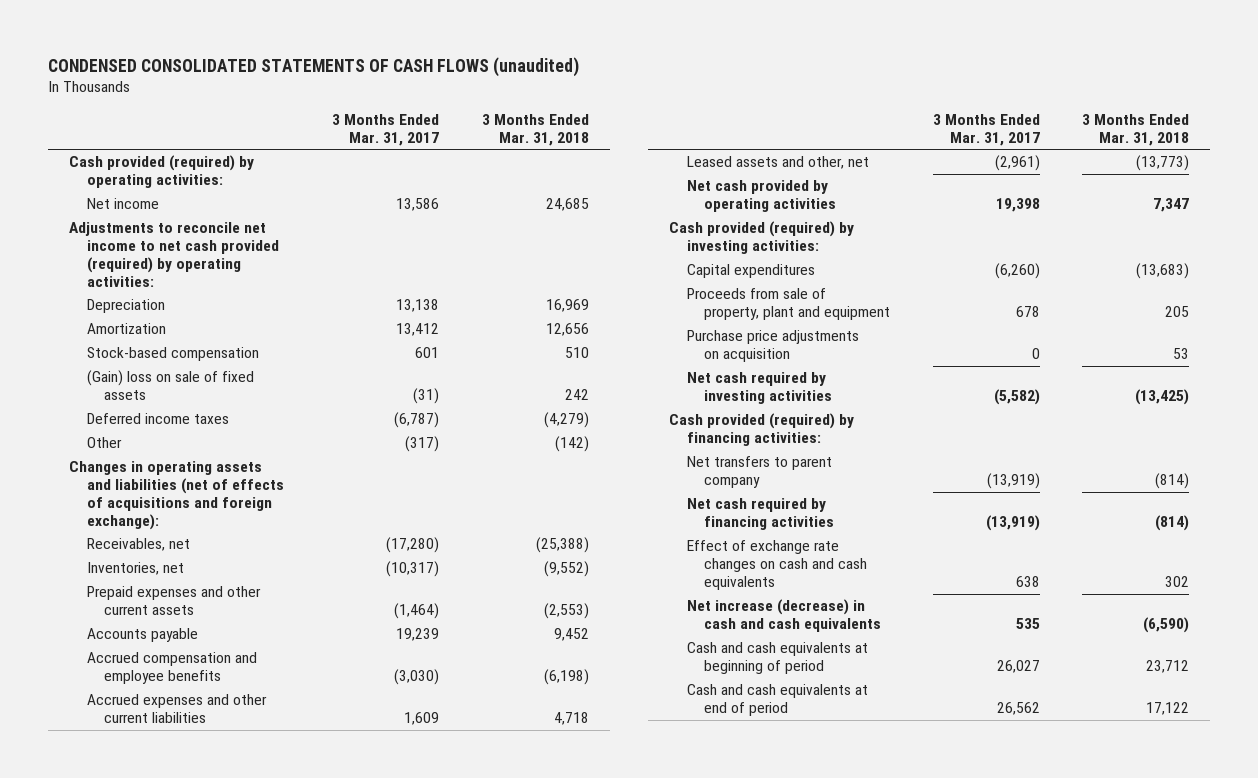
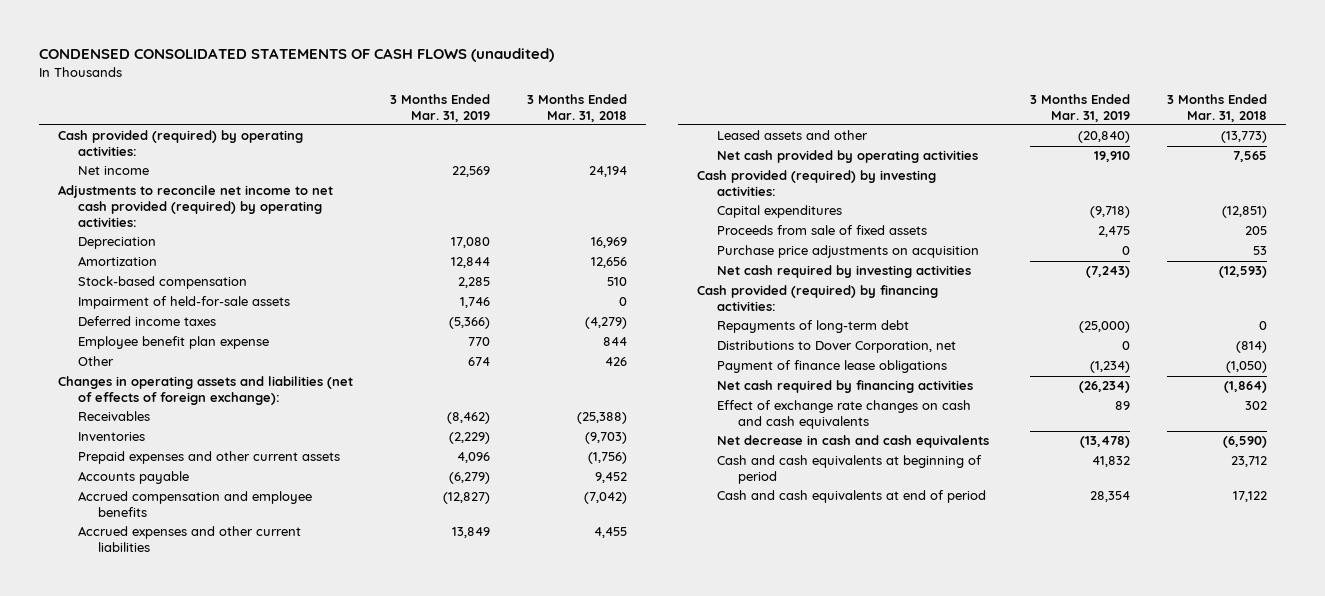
- | 3 Months Ended Mar. 31, 2017 | 3 Months Ended Mar. 31, 2018
+ | 3 Months Ended Mar. 31, 2019 | 3 Months Ended Mar. 31, 2018
- Net income | 13,586 | 24,685
+ Net income | 22,569 | 24,194
- (Gain) loss on sale of fixed assets | (31) | 242
+ Impairment of held-for-sale assets | 1,746 | 0
- Other | (317) | (142)
- Changes in operating assets and liabilities (net of effects of acquisitions and foreign exchange):
- Receivables, net | (17,280) | (25,388)
- Inventories, net | (10,317) | (9,552)
- Prepaid expenses and other current assets | (1,464) | (2,553)
+ Employee benefit plan expense | 770 | 844
+ Other | 674 | 426
+ Changes in operating assets and liabilities (net of effects of foreign exchange):
+ Receivables | (8,462) | (25,388)
+ Inventories | (2,229) | (9,703)
+ Prepaid expenses and other current assets | 4,096 | (1,756)
- Accrued compensation and employee benefits | (3,030) | (6,198)
- Accrued expenses and other current liabilities | 1,609 | 4,718
- Leased assets and other, net | (2,961) | (13,773)
- Net cash provided by operating activities | 19,398 | 7,347
+ Accrued compensation and employee benefits | (12,827) | (7,042)
+ Accrued expenses and other current liabilities | 13,849 | 4,455
+ Leased assets and other | (20,840) | (13,773)
+ Net cash provided by operating activities | 19,910 | 7,565
- Capital expenditures | (6,260) | (13,683)
- Proceeds from sale of property, plant and equipment | 678 | 205
+ Capital expenditures | (9,718) | (12,851)
+ Proceeds from sale of fixed assets | 2,475 | 205
- Net cash required by investing activities | (5,582) | (13,425)
+ Net cash required by investing activities | (7,243) | (12,593)
- Net transfers to parent company | (13,919) | (814)
- Net cash required by financing activities | (13,919) | (814)
+ Repayments of long-term debt | (25,000) | 0
+ Distributions to Dover Corporation, net | 0 | (814)
+ Payment of finance lease obligations | (1,234) | (1,050)
+ Net cash required by financing activities | (26,234) | (1,864)
- Net increase (decrease) in cash and cash equivalents | 535 | (6,590)
+ Net decrease in cash and cash equivalents | (13,478) | (6,590)

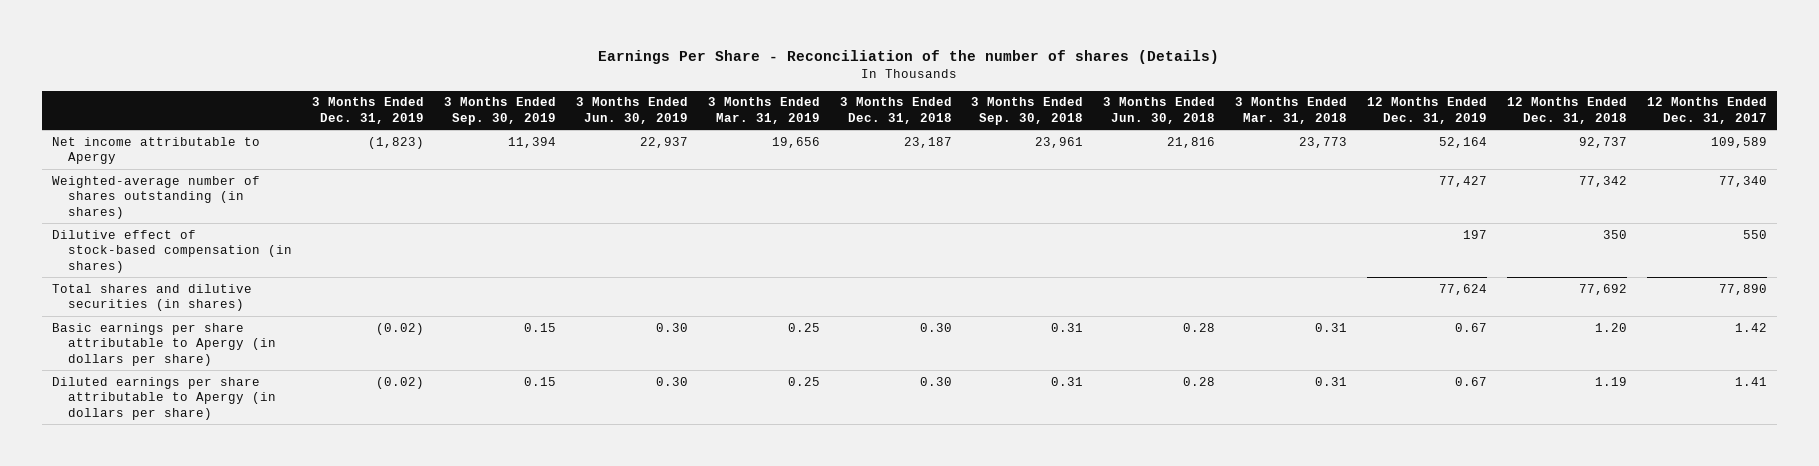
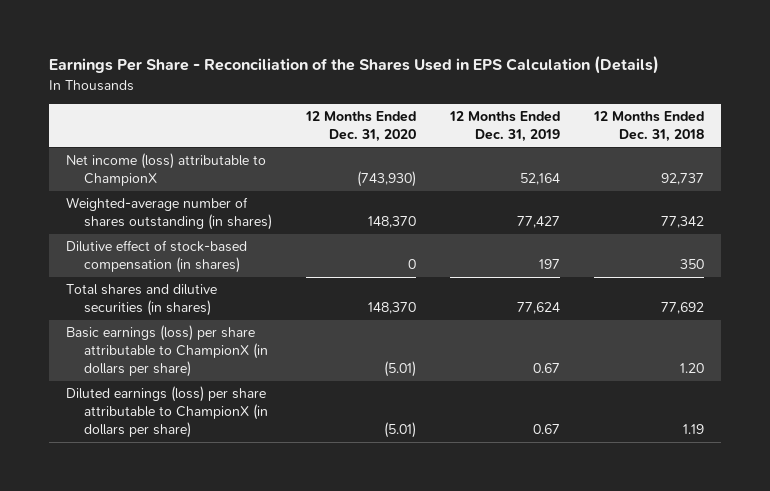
- Earnings Per Share - Reconciliation of the number of shares (Details)
+ Earnings Per Share - Reconciliation of the Shares Used in EPS Calculation (Details)
- | 3 Months Ended Dec. 31, 2019 | 3 Months Ended Sep. 30, 2019 | 3 Months Ended Jun. 30, 2019 | 3 Months Ended Mar. 31, 2019 | 3 Months Ended Dec. 31, 2018 | 3 Months Ended Sep. 30, 2018 | 3 Months Ended Jun. 30, 2018 | 3 Months Ended Mar. 31, 2018 | 12 Months Ended Dec. 31, 2019 | 12 Months Ended Dec. 31, 2018 | 12 Months Ended Dec. 31, 2017
+ | 12 Months Ended Dec. 31, 2020 | 12 Months Ended Dec. 31, 2019 | 12 Months Ended Dec. 31, 2018
- Net income attributable to Apergy | (1,823) | 11,394 | 22,937 | 19,656 | 23,187 | 23,961 | 21,816 | 23,773 | 52,164 | 92,737 | 109,589
+ Net income (loss) attributable to ChampionX | (743,930) | 52,164 | 92,737
- Basic earnings per share attributable to Apergy (in dollars per share) | (0.02) | 0.15 | 0.30 | 0.25 | 0.30 | 0.31 | 0.28 | 0.31 | 0.67 | 1.20 | 1.42
- Diluted earnings per share attributable to Apergy (in dollars per share) | (0.02) | 0.15 | 0.30 | 0.25 | 0.30 | 0.31 | 0.28 | 0.31 | 0.67 | 1.19 | 1.41
+ Basic earnings (loss) per share attributable to ChampionX (in dollars per share) | (5.01) | 0.67 | 1.20
+ Diluted earnings (loss) per share attributable to ChampionX (in dollars per share) | (5.01) | 0.67 | 1.19

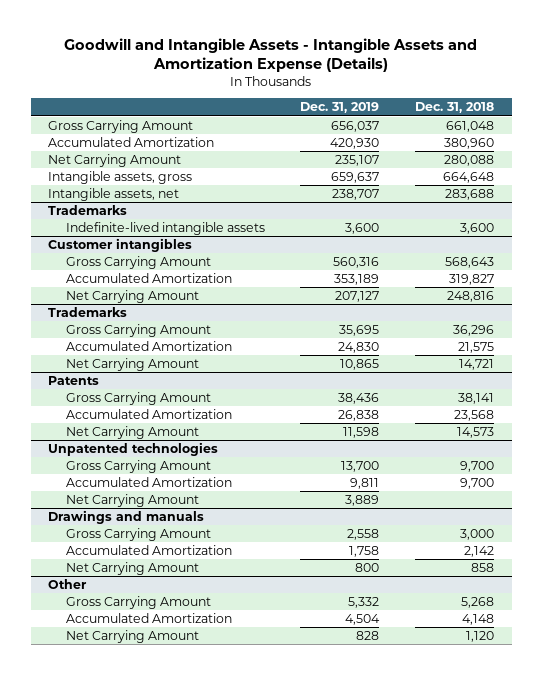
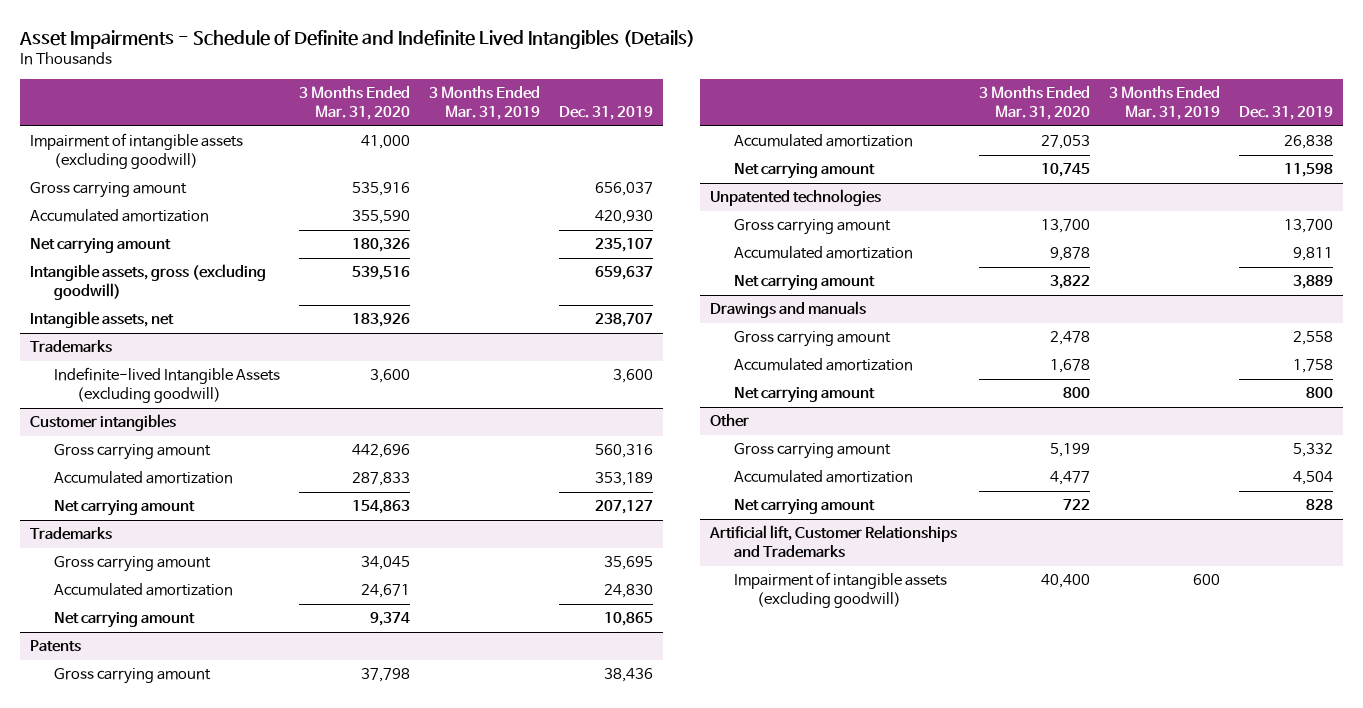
- Goodwill and Intangible Assets - Intangible Assets and Amortization Expense (Details)
+ Asset Impairments - Schedule of Definite and Indefinite Lived Intangibles (Details)
- | Dec. 31, 2019 | Dec. 31, 2018
+ | 3 Months Ended Mar. 31, 2020 | 3 Months Ended Mar. 31, 2019 | Dec. 31, 2019
- Gross Carrying Amount | 656,037 | 661,048
- Accumulated Amortization | 420,930 | 380,960
- Net Carrying Amount | 235,107 | 280,088
- Intangible assets, gross | 659,637 | 664,648
+ Impairment of intangible assets (excluding goodwill) | 41,000 | |
+ Gross carrying amount | 535,916 | | 656,037
+ Accumulated amortization | 355,590 | | 420,930
+ Net carrying amount | 180,326 | | 235,107
+ Intangible assets, gross (excluding goodwill) | 539,516 | | 659,637
@ Trademarks
- Indefinite-lived intangible assets | 3,600 | 3,600
+ Indefinite-lived Intangible Assets (excluding goodwill) | 3,600 | | 3,600
@ Customer intangibles
- Gross Carrying Amount | 560,316 | 568,643
- Accumulated Amortization | 353,189 | 319,827
- Net Carrying Amount | 207,127 | 248,816
+ Gross carrying amount | 442,696 | | 560,316
+ Accumulated amortization | 287,833 | | 353,189
+ Net carrying amount | 154,863 | | 207,127
@ Trademarks
- Gross Carrying Amount | 35,695 | 36,296
- Accumulated Amortization | 24,830 | 21,575
- Net Carrying Amount | 10,865 | 14,721
+ Gross carrying amount | 34,045 | | 35,695
+ Accumulated amortization | 24,671 | | 24,830
+ Net carrying amount | 9,374 | | 10,865
@ Patents
- Gross Carrying Amount | 38,436 | 38,141
- Accumulated Amortization | 26,838 | 23,568
- Net Carrying Amount | 11,598 | 14,573
+ Gross carrying amount | 37,798 | | 38,436
+ Accumulated amortization | 27,053 | | 26,838
+ Net carrying amount | 10,745 | | 11,598
@ Unpatented technologies
- Gross Carrying Amount | 13,700 | 9,700
- Accumulated Amortization | 9,811 | 9,700
- Net Carrying Amount | 3,889 |
+ Gross carrying amount | 13,700 | | 13,700
+ Accumulated amortization | 9,878 | | 9,811
+ Net carrying amount | 3,822 | | 3,889
@ Drawings and manuals
- Gross Carrying Amount | 2,558 | 3,000
- Accumulated Amortization | 1,758 | 2,142
- Net Carrying Amount | 800 | 858
+ Gross carrying amount | 2,478 | | 2,558
+ Accumulated amortization | 1,678 | | 1,758
+ Net carrying amount | 800 | | 800
@ Other
- Gross Carrying Amount | 5,332 | 5,268
- Accumulated Amortization | 4,504 | 4,148
- Net Carrying Amount | 828 | 1,120
+ Gross carrying amount | 5,199 | | 5,332
+ Accumulated amortization | 4,477 | | 4,504
+ Net carrying amount | 722 | | 828
+ Artificial lift, Customer Relationships and Trademarks
+ Impairment of intangible assets (excluding goodwill) | 40,400 | 600 |

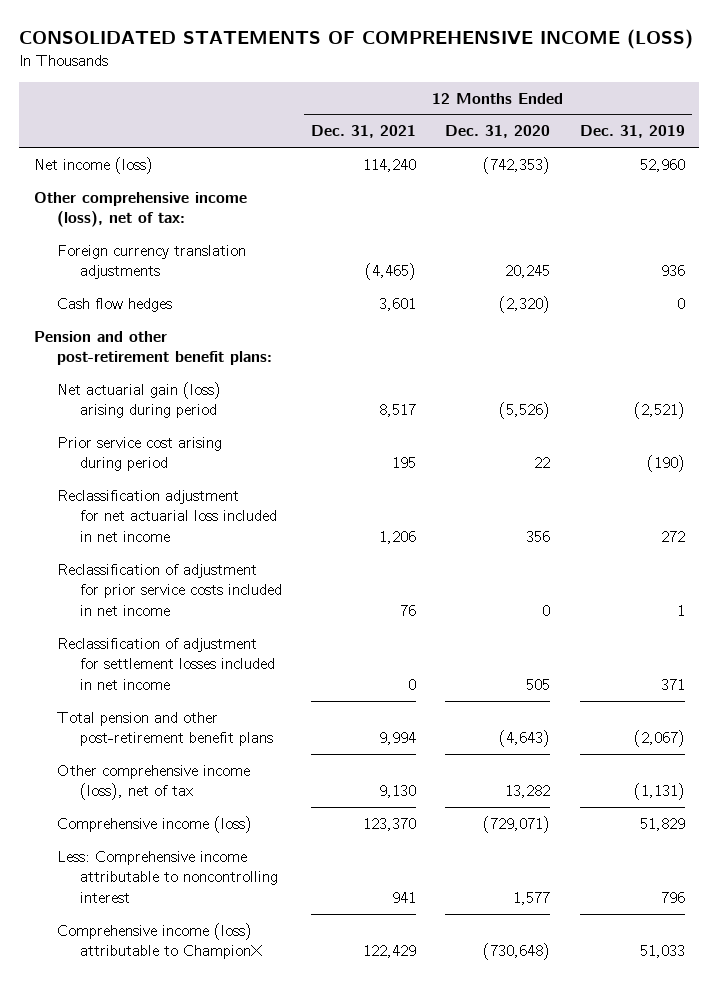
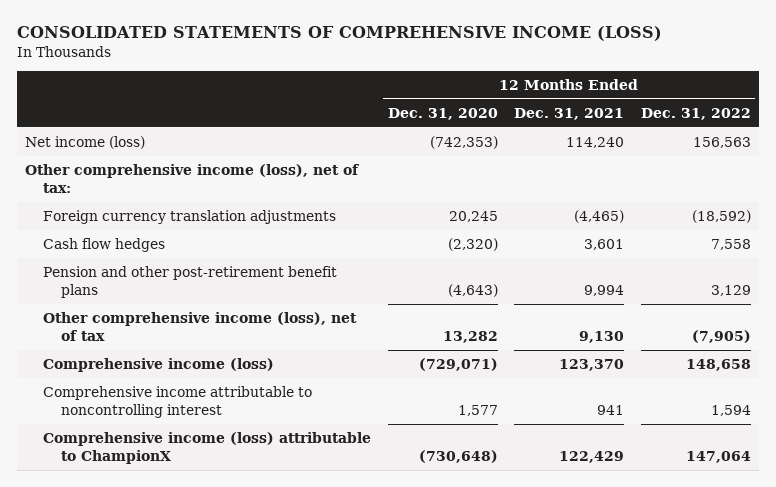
- | 12 Months Ended Dec. 31, 2021 | 12 Months Ended Dec. 31, 2020 | 12 Months Ended Dec. 31, 2019
+ | 12 Months Ended Dec. 31, 2020 | 12 Months Ended Dec. 31, 2021 | 12 Months Ended Dec. 31, 2022
- Pension and other post-retirement benefit plans:
- Net actuarial gain (loss) arising during period | 8,517 | (5,526) | (2,521)
- Prior service cost arising during period | 195 | 22 | (190)
- Reclassification adjustment for net actuarial loss included in net income | 1,206 | 356 | 272
- Reclassification of adjustment for prior service costs included in net income | 76 | 0 | 1
- Reclassification of adjustment for settlement losses included in net income | 0 | 505 | 371
- Total pension and other post-retirement benefit plans | 9,994 | (4,643) | (2,067)
+ Pension and other post-retirement benefit plans | (4,643) | 9,994 | 3,129
- Less: Comprehensive income attributable to noncontrolling interest | 941 | 1,577 | 796
+ Comprehensive income attributable to noncontrolling interest | 1,577 | 941 | 1,594

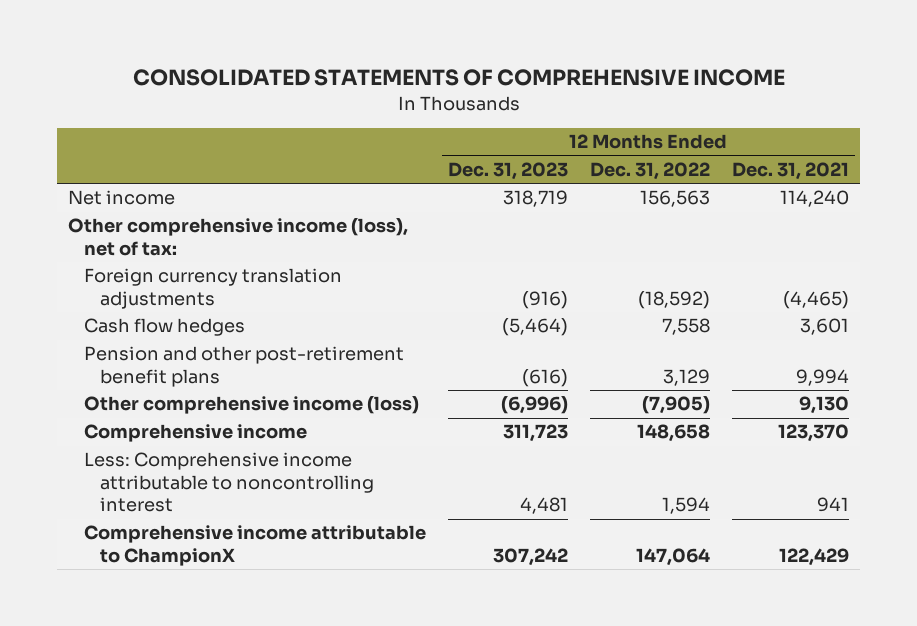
- CONSOLIDATED STATEMENTS OF COMPREHENSIVE INCOME (LOSS)
+ CONSOLIDATED STATEMENTS OF COMPREHENSIVE INCOME
- | 12 Months Ended Dec. 31, 2020 | 12 Months Ended Dec. 31, 2021 | 12 Months Ended Dec. 31, 2022
+ | 12 Months Ended Dec. 31, 2023 | 12 Months Ended Dec. 31, 2022 | 12 Months Ended Dec. 31, 2021
- Net income (loss) | (742,353) | 114,240 | 156,563
+ Net income | 318,719 | 156,563 | 114,240
- Other comprehensive income (loss), net of tax | 13,282 | 9,130 | (7,905)
- Comprehensive income (loss) | (729,071) | 123,370 | 148,658
- Comprehensive income attributable to noncontrolling interest | 1,577 | 941 | 1,594
- Comprehensive income (loss) attributable to ChampionX | (730,648) | 122,429 | 147,064
+ Other comprehensive income (loss) | (6,996) | (7,905) | 9,130
+ Comprehensive income | 311,723 | 148,658 | 123,370
+ Less: Comprehensive income attributable to noncontrolling interest | 4,481 | 1,594 | 941
+ Comprehensive income attributable to ChampionX | 307,242 | 147,064 | 122,429

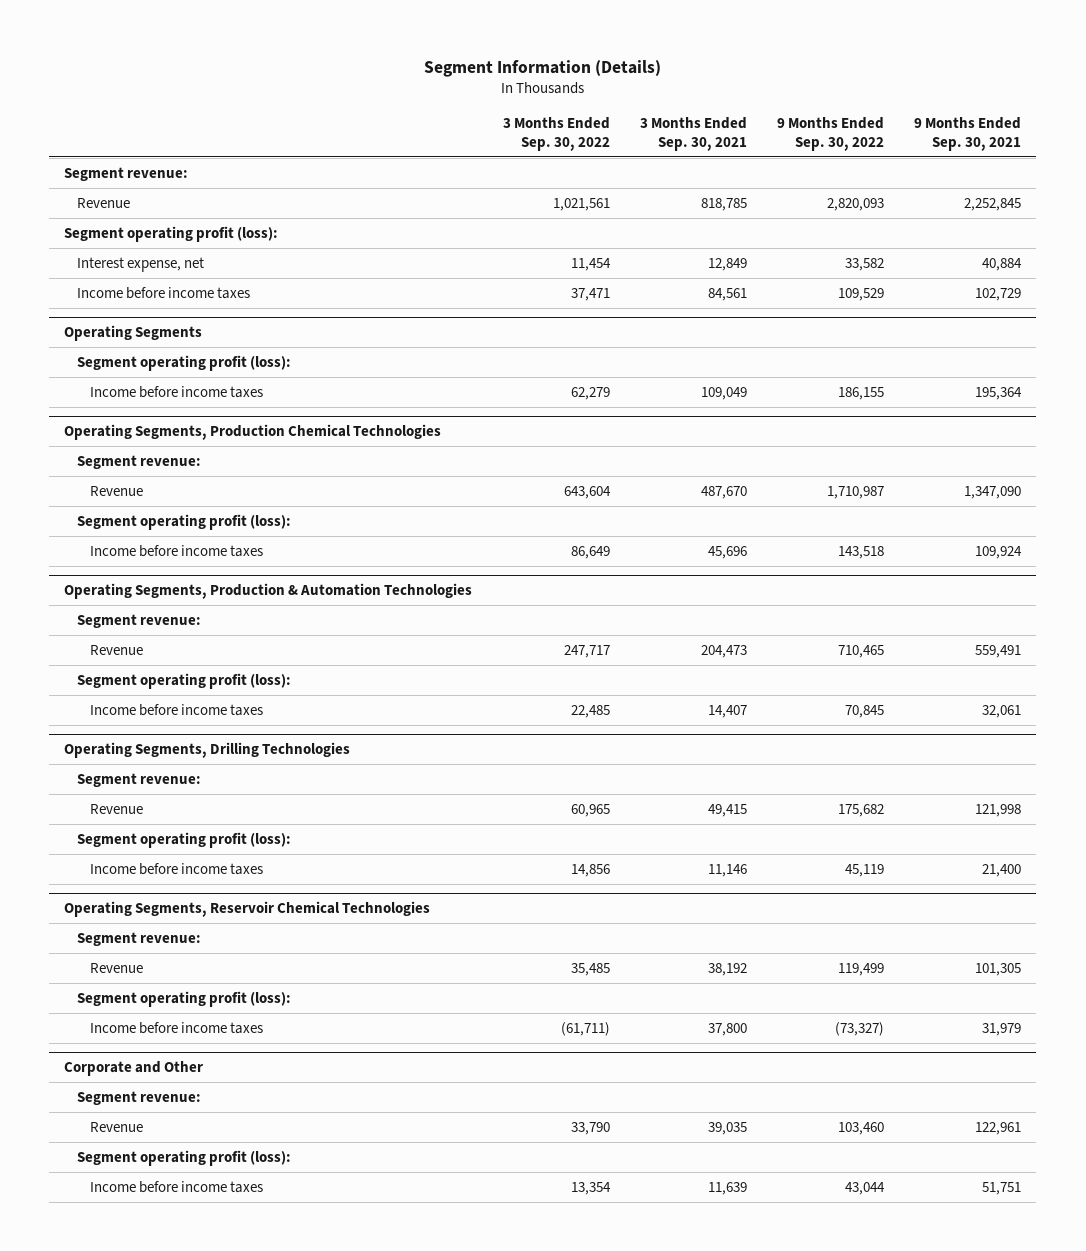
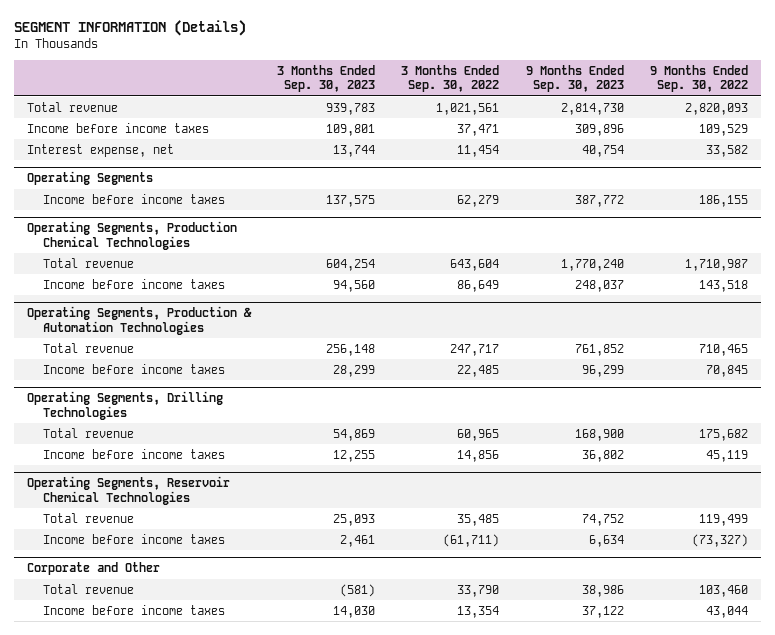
- Segment Information (Details)
+ SEGMENT INFORMATION (Details)
- | 3 Months Ended Sep. 30, 2022 | 3 Months Ended Sep. 30, 2021 | 9 Months Ended Sep. 30, 2022 | 9 Months Ended Sep. 30, 2021
+ | 3 Months Ended Sep. 30, 2023 | 3 Months Ended Sep. 30, 2022 | 9 Months Ended Sep. 30, 2023 | 9 Months Ended Sep. 30, 2022
- Segment revenue:
- Revenue | 1,021,561 | 818,785 | 2,820,093 | 2,252,845
- Segment operating profit (loss):
+ Total revenue | 939,783 | 1,021,561 | 2,814,730 | 2,820,093
moved down: Interest expense, net | 13,744 | 11,454 | 40,754 | 33,582
@ Operating Segments
- Segment operating profit (loss):
@ Operating Segments, Production Chemical Technologies
- Segment revenue:
- Revenue | 643,604 | 487,670 | 1,710,987 | 1,347,090
- Segment operating profit (loss):
+ Total revenue | 604,254 | 643,604 | 1,770,240 | 1,710,987
@ Operating Segments, Production & Automation Technologies
- Segment revenue:
- Revenue | 247,717 | 204,473 | 710,465 | 559,491
- Segment operating profit (loss):
+ Total revenue | 256,148 | 247,717 | 761,852 | 710,465
@ Operating Segments, Drilling Technologies
- Segment revenue:
- Revenue | 60,965 | 49,415 | 175,682 | 121,998
- Segment operating profit (loss):
+ Total revenue | 54,869 | 60,965 | 168,900 | 175,682
@ Operating Segments, Reservoir Chemical Technologies
- Segment revenue:
- Revenue | 35,485 | 38,192 | 119,499 | 101,305
- Segment operating profit (loss):
+ Total revenue | 25,093 | 35,485 | 74,752 | 119,499
@ Corporate and Other
- Segment revenue:
- Revenue | 33,790 | 39,035 | 103,460 | 122,961
- Segment operating profit (loss):
+ Total revenue | (581) | 33,790 | 38,986 | 103,460

